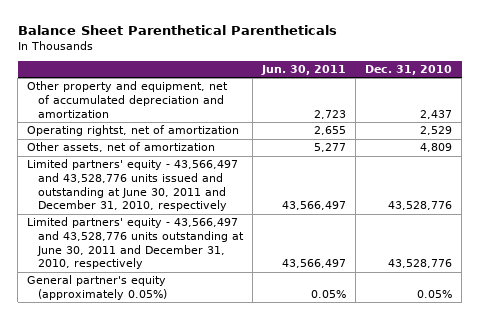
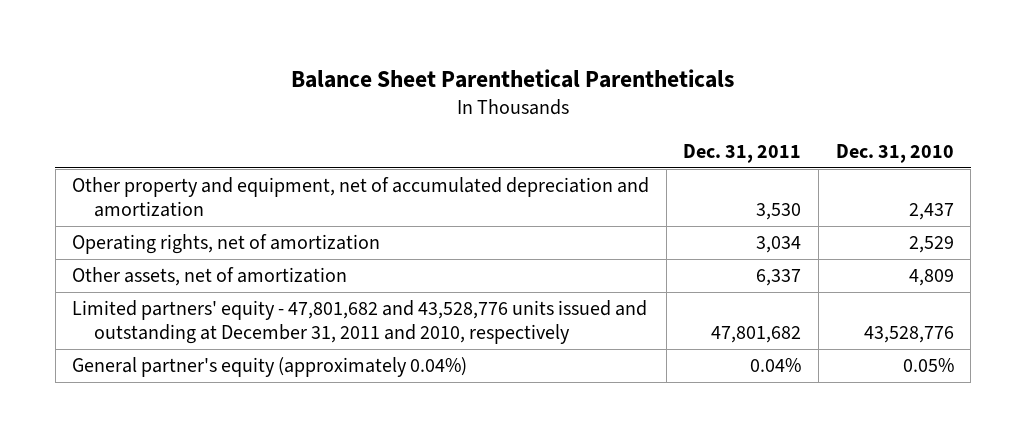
- | Jun. 30, 2011 | Dec. 31, 2010
+ | Dec. 31, 2011 | Dec. 31, 2010
- Operating rightst, net of amortization | 2,655 | 2,529
+ Operating rights, net of amortization | 3,034 | 2,529
- Limited partners' equity - 43,566,497 and 43,528,776 units issued and outstanding at June 30, 2011 and December 31, 2010, respectively | 43,566,497 | 43,528,776
- Limited partners' equity - 43,566,497 and 43,528,776 units outstanding at June 30, 2011 and December 31, 2010, respectively | 43,566,497 | 43,528,776
- General partner's equity (approximately 0.05%) | 0.05% | 0.05%
+ Limited partners' equity - 47,801,682 and 43,528,776 units issued and outstanding at December 31, 2011 and 2010, respectively | 47,801,682 | 43,528,776
+ General partner's equity (approximately 0.04%) | 0.04% | 0.05%

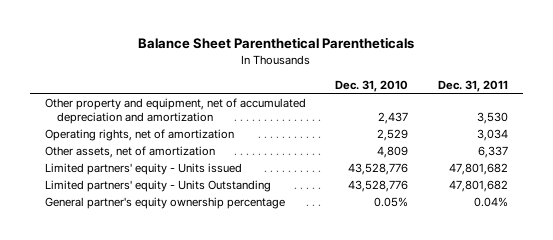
- | Dec. 31, 2011 | Dec. 31, 2010
+ | Dec. 31, 2010 | Dec. 31, 2011
- Limited partners' equity - 47,801,682 and 43,528,776 units issued and outstanding at December 31, 2011 and 2010, respectively | 47,801,682 | 43,528,776
- General partner's equity (approximately 0.04%) | 0.04% | 0.05%
+ Limited partners' equity - Units issued | 43,528,776 | 47,801,682
+ Limited partners' equity - Units Outstanding | 43,528,776 | 47,801,682
+ General partner's equity ownership percentage | 0.05% | 0.04%

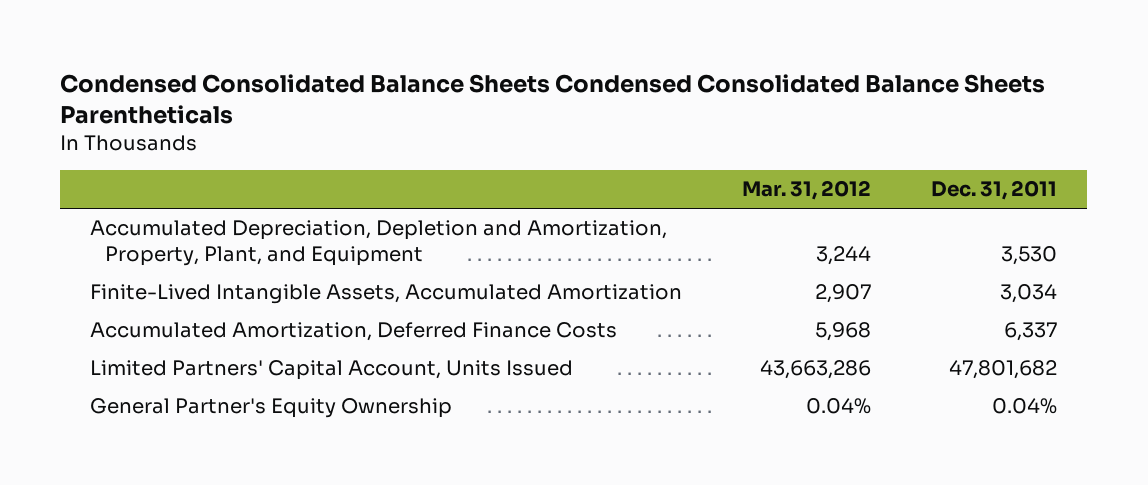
- Balance Sheet Parenthetical Parentheticals
+ Condensed Consolidated Balance Sheets Condensed Consolidated Balance Sheets Parentheticals
- | Dec. 31, 2010 | Dec. 31, 2011
+ | Mar. 31, 2012 | Dec. 31, 2011
- Other property and equipment, net of accumulated depreciation and amortization | 2,437 | 3,530
- Operating rights, net of amortization | 2,529 | 3,034
- Other assets, net of amortization | 4,809 | 6,337
- Limited partners' equity - Units issued | 43,528,776 | 47,801,682
- Limited partners' equity - Units Outstanding | 43,528,776 | 47,801,682
- General partner's equity ownership percentage | 0.05% | 0.04%
+ Accumulated Depreciation, Depletion and Amortization, Property, Plant, and Equipment | 3,244 | 3,530
+ Finite-Lived Intangible Assets, Accumulated Amortization | 2,907 | 3,034
+ Accumulated Amortization, Deferred Finance Costs | 5,968 | 6,337
+ Limited Partners' Capital Account, Units Issued | 43,663,286 | 47,801,682
+ General Partner's Equity Ownership | 0.04% | 0.04%

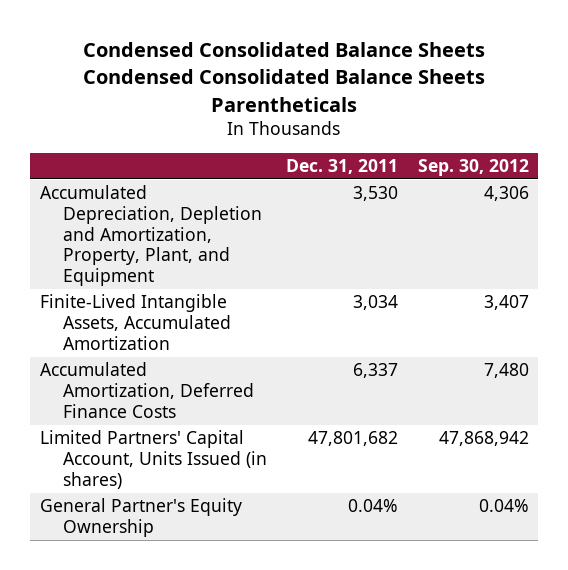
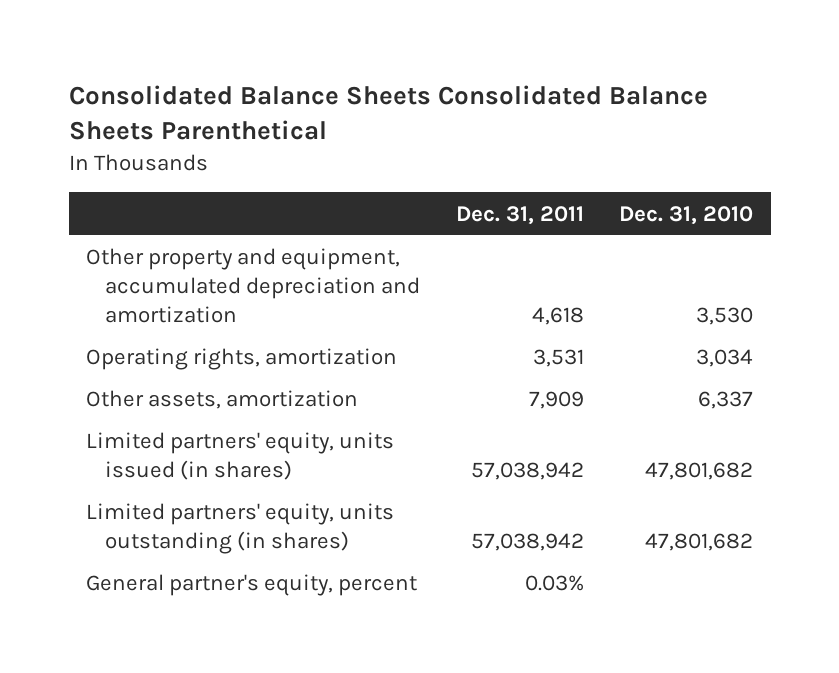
- Condensed Consolidated Balance Sheets Condensed Consolidated Balance Sheets Parentheticals
+ Consolidated Balance Sheets Consolidated Balance Sheets Parenthetical
- | Dec. 31, 2011 | Sep. 30, 2012
+ | Dec. 31, 2011 | Dec. 31, 2010
- Accumulated Depreciation, Depletion and Amortization, Property, Plant, and Equipment | 3,530 | 4,306
- Finite-Lived Intangible Assets, Accumulated Amortization | 3,034 | 3,407
- Accumulated Amortization, Deferred Finance Costs | 6,337 | 7,480
- Limited Partners' Capital Account, Units Issued (in shares) | 47,801,682 | 47,868,942
- General Partner's Equity Ownership | 0.04% | 0.04%
+ Other property and equipment, accumulated depreciation and amortization | 4,618 | 3,530
+ Operating rights, amortization | 3,531 | 3,034
+ Other assets, amortization | 7,909 | 6,337
+ Limited partners' equity, units issued (in shares) | 57,038,942 | 47,801,682
+ Limited partners' equity, units outstanding (in shares) | 57,038,942 | 47,801,682
+ General partner's equity, percent | 0.03% |

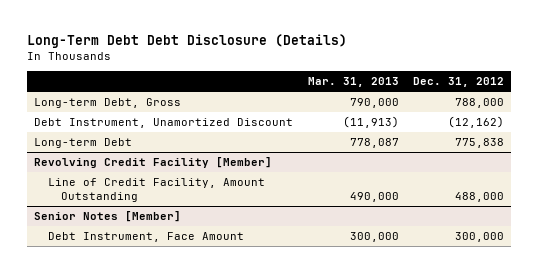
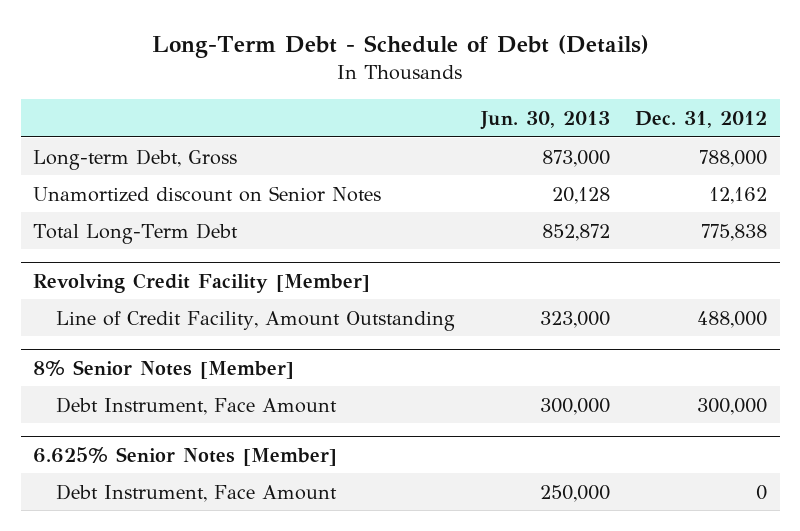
- Long-Term Debt Debt Disclosure (Details)
+ Long-Term Debt - Schedule of Debt (Details)
- | Mar. 31, 2013 | Dec. 31, 2012
+ | Jun. 30, 2013 | Dec. 31, 2012
- Debt Instrument, Unamortized Discount | (11,913) | (12,162)
- Long-term Debt | 778,087 | 775,838
+ Unamortized discount on Senior Notes | 20,128 | 12,162
+ Total Long-Term Debt | 852,872 | 775,838
- Senior Notes [Member]
+ 8% Senior Notes [Member]
+ 6.625% Senior Notes [Member]
+ Debt Instrument, Face Amount | 250,000 | 0

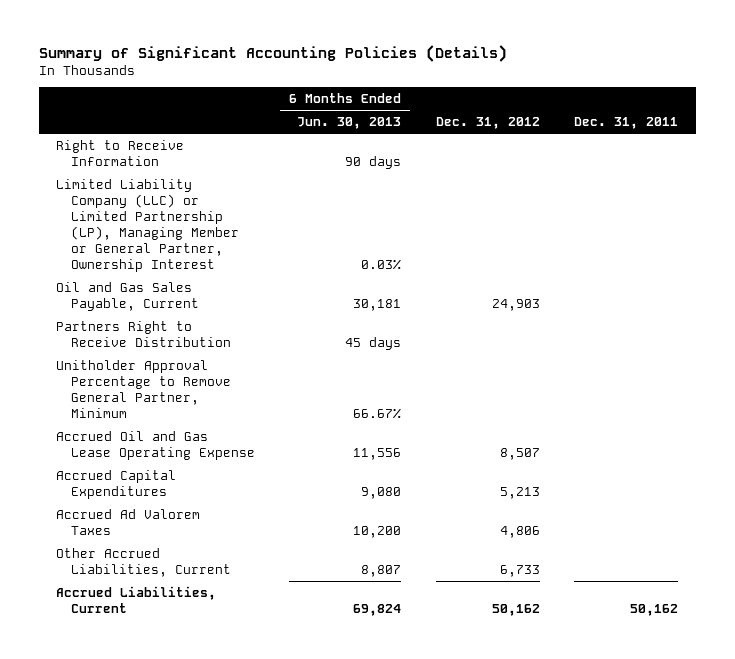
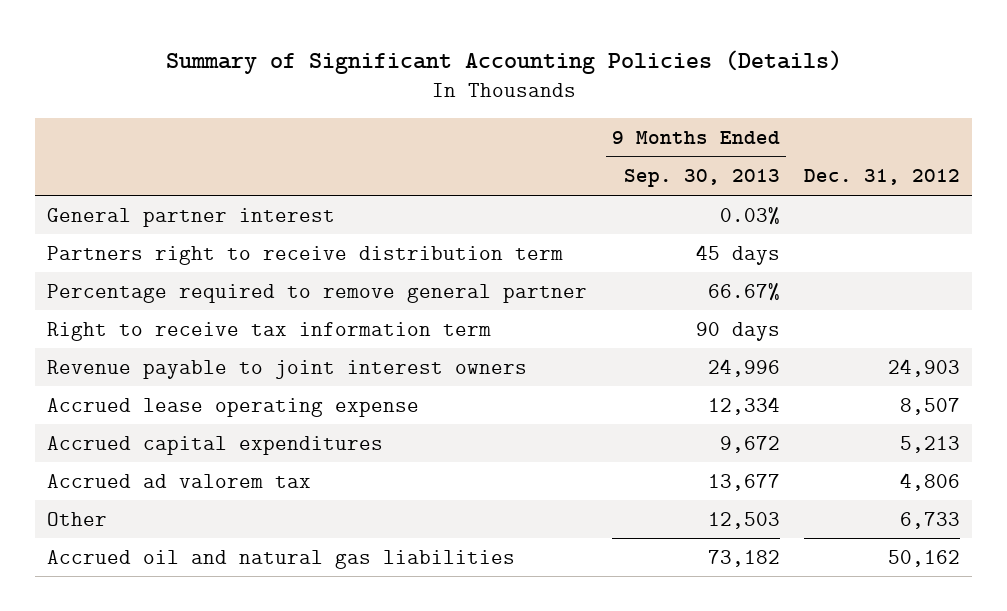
- | 6 Months Ended Jun. 30, 2013 | Dec. 31, 2012 | Dec. 31, 2011
+ | 9 Months Ended Sep. 30, 2013 | Dec. 31, 2012
- Right to Receive Information | 90 days | |
- Limited Liability Company (LLC) or Limited Partnership (LP), Managing Member or General Partner, Ownership Interest | 0.03% | |
- Oil and Gas Sales Payable, Current | 30,181 | 24,903 |
- Partners Right to Receive Distribution | 45 days | |
- Unitholder Approval Percentage to Remove General Partner, Minimum | 66.67% | |
- Accrued Oil and Gas Lease Operating Expense | 11,556 | 8,507 |
- Accrued Capital Expenditures | 9,080 | 5,213 |
- Accrued Ad Valorem Taxes | 10,200 | 4,806 |
- Other Accrued Liabilities, Current | 8,807 | 6,733 |
- Accrued Liabilities, Current | 69,824 | 50,162 | 50,162
+ General partner interest | 0.03% |
+ Partners right to receive distribution term | 45 days |
+ Percentage required to remove general partner | 66.67% |
+ Right to receive tax information term | 90 days |
+ Revenue payable to joint interest owners | 24,996 | 24,903
+ Accrued lease operating expense | 12,334 | 8,507
+ Accrued capital expenditures | 9,672 | 5,213
+ Accrued ad valorem tax | 13,677 | 4,806
+ Other | 12,503 | 6,733
+ Accrued oil and natural gas liabilities | 73,182 | 50,162

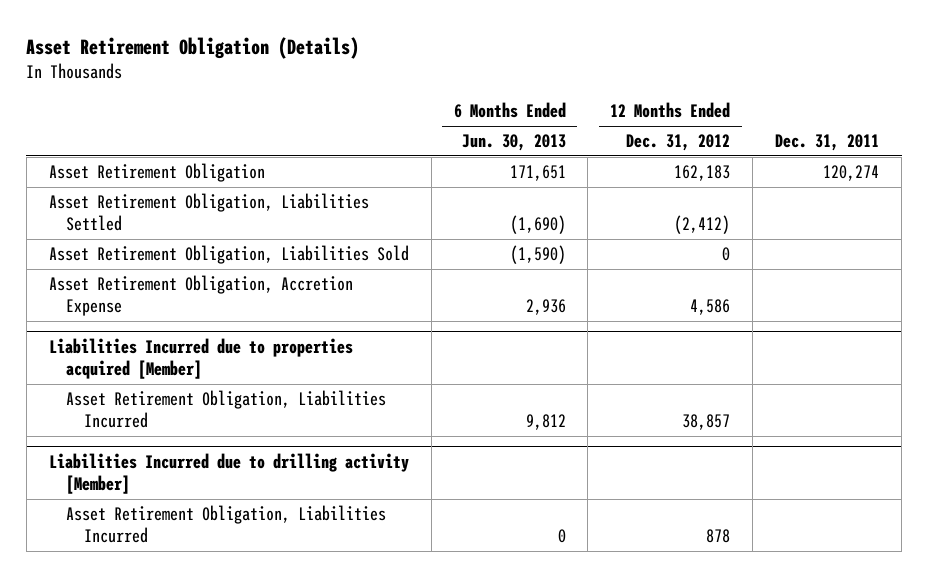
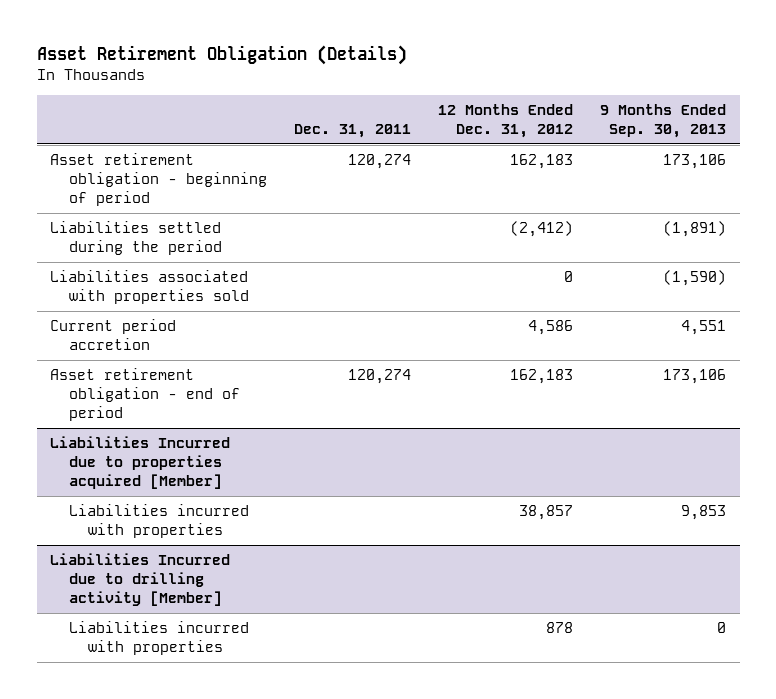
- | 6 Months Ended Jun. 30, 2013 | 12 Months Ended Dec. 31, 2012 | Dec. 31, 2011
+ | Dec. 31, 2011 | 12 Months Ended Dec. 31, 2012 | 9 Months Ended Sep. 30, 2013
- Asset Retirement Obligation | 171,651 | 162,183 | 120,274
- Asset Retirement Obligation, Liabilities Settled | (1,690) | (2,412) |
- Asset Retirement Obligation, Liabilities Sold | (1,590) | 0 |
- Asset Retirement Obligation, Accretion Expense | 2,936 | 4,586 |
+ Asset retirement obligation - beginning of period | 120,274 | 162,183 | 173,106
+ Liabilities settled during the period | | (2,412) | (1,891)
+ Liabilities associated with properties sold | | 0 | (1,590)
+ Current period accretion | | 4,586 | 4,551
+ Asset retirement obligation - end of period | 120,274 | 162,183 | 173,106
@ Liabilities Incurred due to properties acquired [Member]
- Asset Retirement Obligation, Liabilities Incurred | 9,812 | 38,857 |
+ Liabilities incurred with properties | | 38,857 | 9,853
@ Liabilities Incurred due to drilling activity [Member]
- Asset Retirement Obligation, Liabilities Incurred | 0 | 878 |
+ Liabilities incurred with properties | | 878 | 0

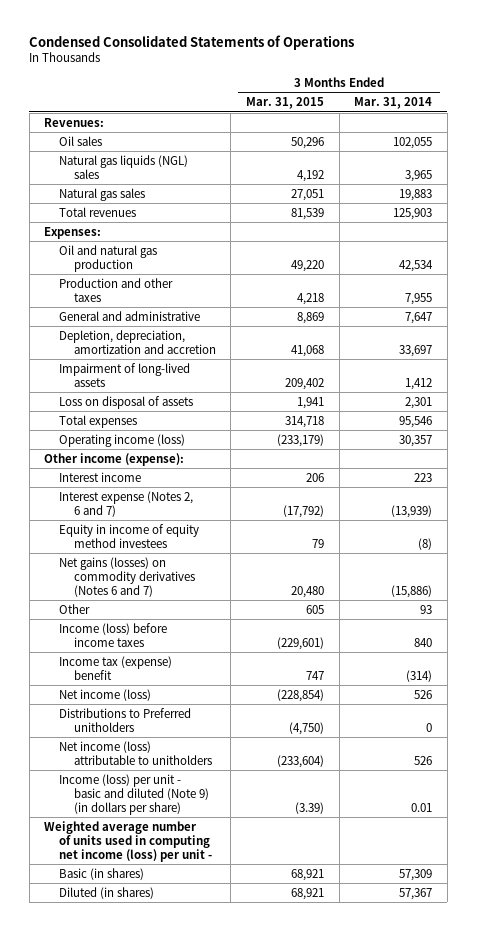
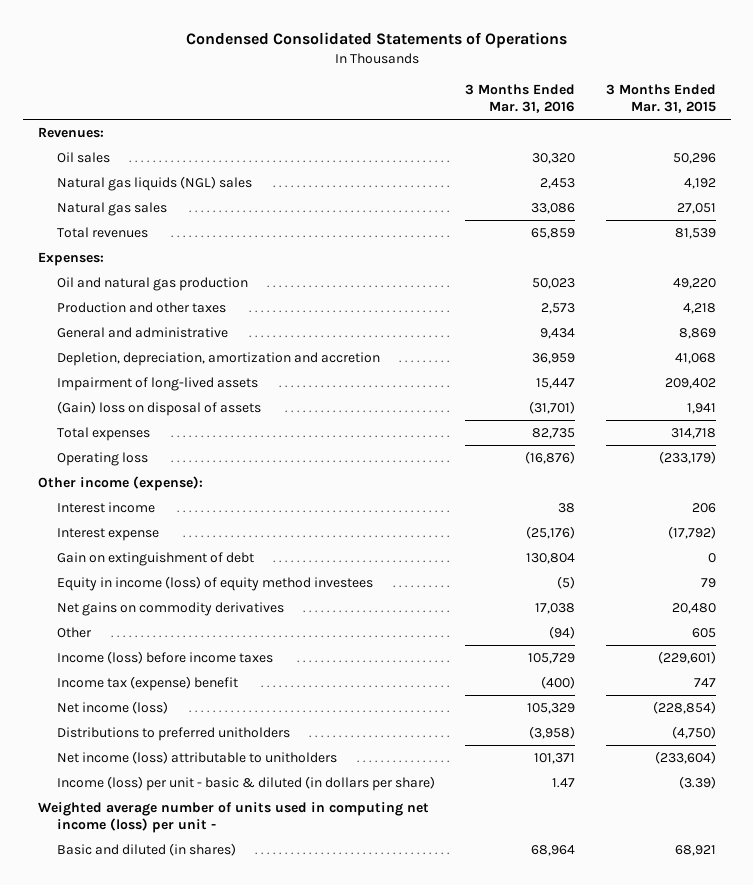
- | 3 Months Ended Mar. 31, 2015 | 3 Months Ended Mar. 31, 2014
+ | 3 Months Ended Mar. 31, 2016 | 3 Months Ended Mar. 31, 2015
- Loss on disposal of assets | 1,941 | 2,301
+ (Gain) loss on disposal of assets | (31,701) | 1,941
- Operating income (loss) | (233,179) | 30,357
+ Operating loss | (16,876) | (233,179)
- Interest expense (Notes 2, 6 and 7) | (17,792) | (13,939)
- Equity in income of equity method investees | 79 | (8)
- Net gains (losses) on commodity derivatives (Notes 6 and 7) | 20,480 | (15,886)
+ Interest expense | (25,176) | (17,792)
+ Gain on extinguishment of debt | 130,804 | 0
+ Equity in income (loss) of equity method investees | (5) | 79
+ Net gains on commodity derivatives | 17,038 | 20,480
- Distributions to Preferred unitholders | (4,750) | 0
+ Distributions to preferred unitholders | (3,958) | (4,750)
- Income (loss) per unit - basic and diluted (Note 9) (in dollars per share) | (3.39) | 0.01
+ Income (loss) per unit - basic & diluted (in dollars per share) | 1.47 | (3.39)
- Basic (in shares) | 68,921 | 57,309
- Diluted (in shares) | 68,921 | 57,367
+ Basic and diluted (in shares) | 68,964 | 68,921

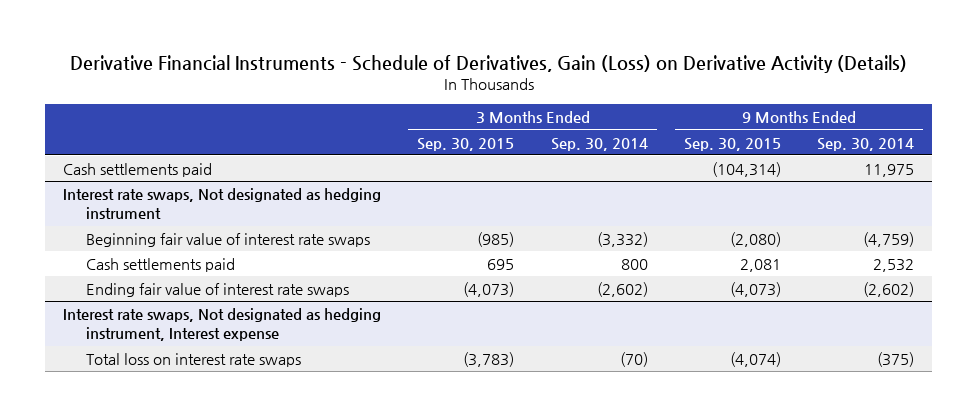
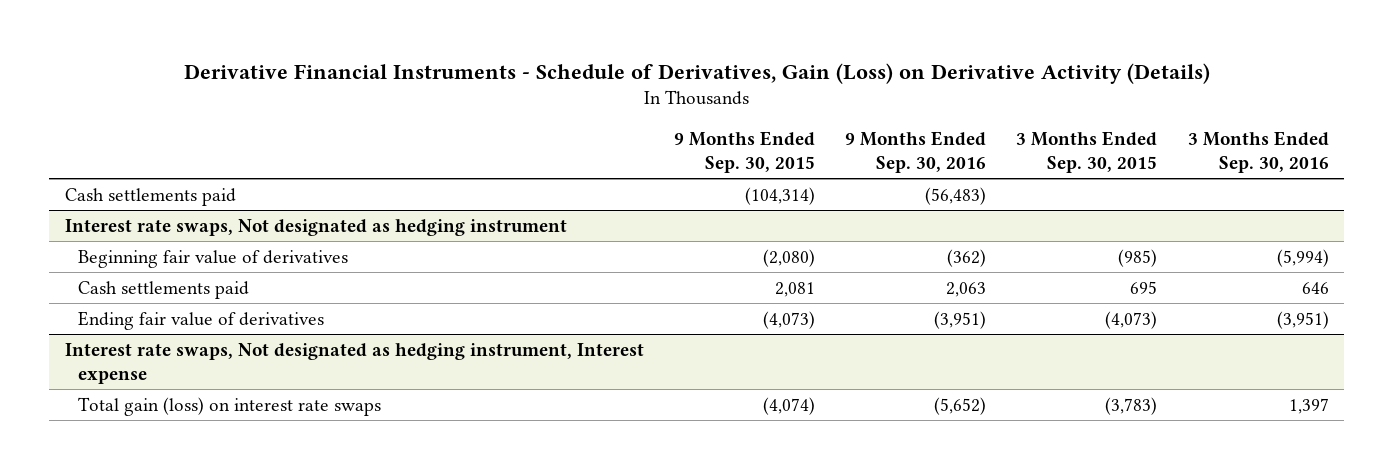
- | 3 Months Ended Sep. 30, 2015 | 3 Months Ended Sep. 30, 2014 | 9 Months Ended Sep. 30, 2015 | 9 Months Ended Sep. 30, 2014
+ | 9 Months Ended Sep. 30, 2015 | 9 Months Ended Sep. 30, 2016 | 3 Months Ended Sep. 30, 2015 | 3 Months Ended Sep. 30, 2016
@ Interest rate swaps, Not designated as hedging instrument
- Beginning fair value of interest rate swaps | (985) | (3,332) | (2,080) | (4,759)
+ Beginning fair value of derivatives | (2,080) | (362) | (985) | (5,994)
- Ending fair value of interest rate swaps | (4,073) | (2,602) | (4,073) | (2,602)
+ Ending fair value of derivatives | (4,073) | (3,951) | (4,073) | (3,951)
@ Interest rate swaps, Not designated as hedging instrument, Interest expense
- Total loss on interest rate swaps | (3,783) | (70) | (4,074) | (375)
+ Total gain (loss) on interest rate swaps | (4,074) | (5,652) | (3,783) | 1,397

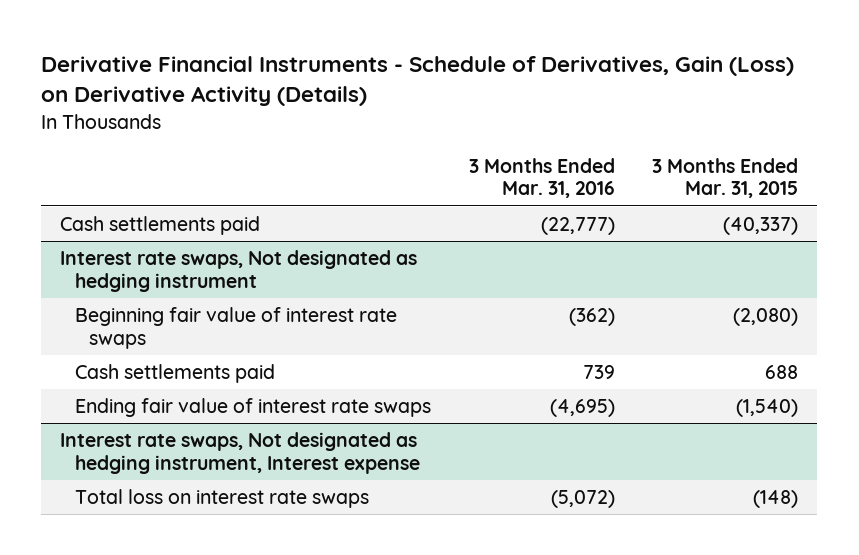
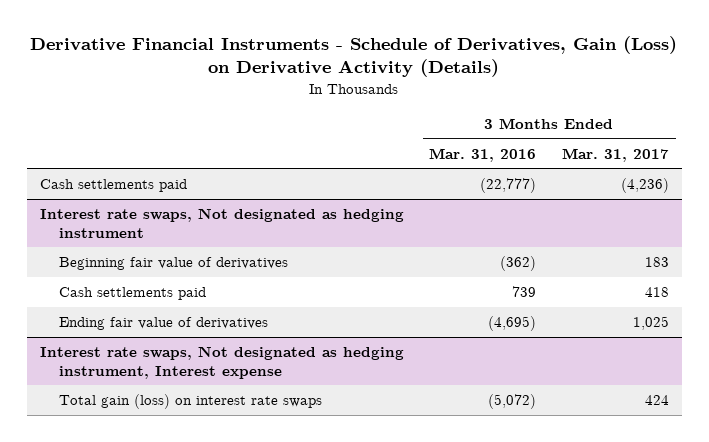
- | 3 Months Ended Mar. 31, 2016 | 3 Months Ended Mar. 31, 2015
+ | 3 Months Ended Mar. 31, 2016 | 3 Months Ended Mar. 31, 2017
@ Interest rate swaps, Not designated as hedging instrument
- Beginning fair value of interest rate swaps | (362) | (2,080)
+ Beginning fair value of derivatives | (362) | 183
- Ending fair value of interest rate swaps | (4,695) | (1,540)
+ Ending fair value of derivatives | (4,695) | 1,025
@ Interest rate swaps, Not designated as hedging instrument, Interest expense
- Total loss on interest rate swaps | (5,072) | (148)
+ Total gain (loss) on interest rate swaps | (5,072) | 424

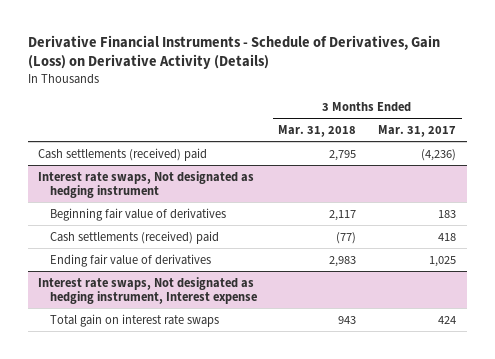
- | 3 Months Ended Mar. 31, 2016 | 3 Months Ended Mar. 31, 2017
+ | 3 Months Ended Mar. 31, 2018 | 3 Months Ended Mar. 31, 2017
- Cash settlements paid | (22,777) | (4,236)
+ Cash settlements (received) paid | 2,795 | (4,236)
@ Interest rate swaps, Not designated as hedging instrument
- Cash settlements paid | 739 | 418
+ Cash settlements (received) paid | (77) | 418
@ Interest rate swaps, Not designated as hedging instrument, Interest expense
- Total gain (loss) on interest rate swaps | (5,072) | 424
+ Total gain on interest rate swaps | 943 | 424

